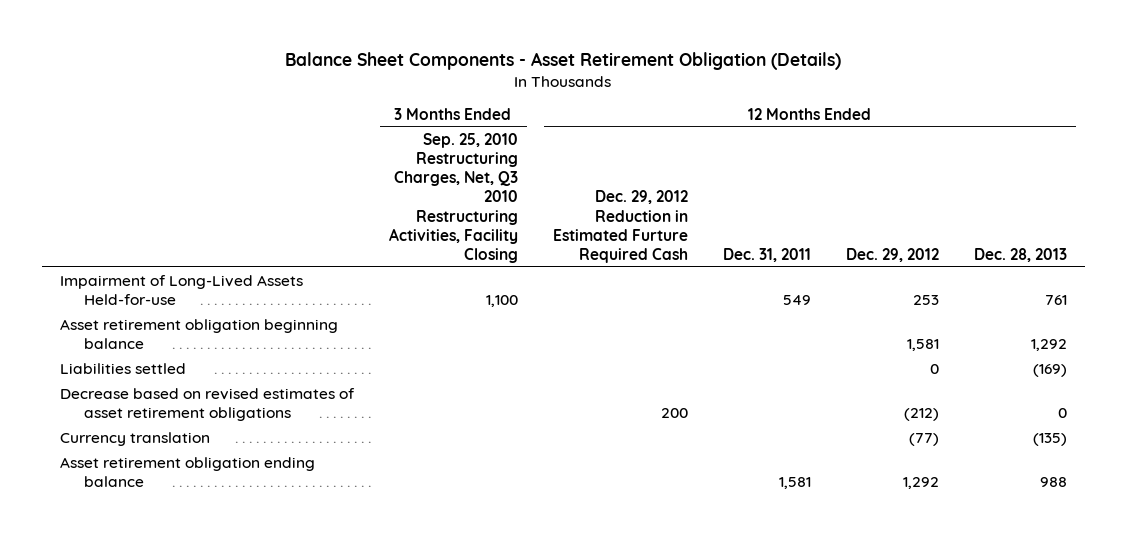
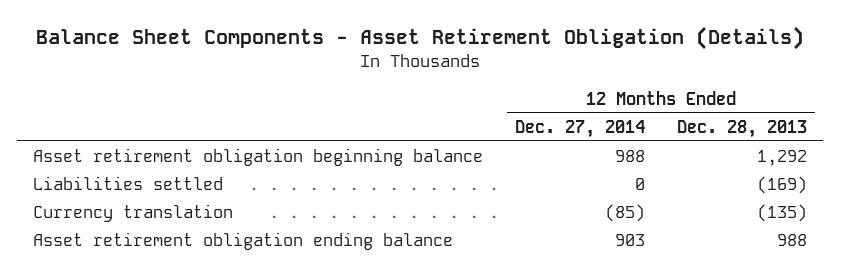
- | 3 Months Ended Sep. 25, 2010 Restructuring Charges, Net, Q3 2010 Restructuring Activities, Facility Closing | 12 Months Ended Dec. 29, 2012 Reduction in Estimated Furture Required Cash | 12 Months Ended Dec. 31, 2011 | 12 Months Ended Dec. 29, 2012 | 12 Months Ended Dec. 28, 2013
+ | 12 Months Ended Dec. 27, 2014 | 12 Months Ended Dec. 28, 2013
- Impairment of Long-Lived Assets Held-for-use | 1,100 | | 549 | 253 | 761
- Decrease based on revised estimates of asset retirement obligations | | 200 | | (212) | 0

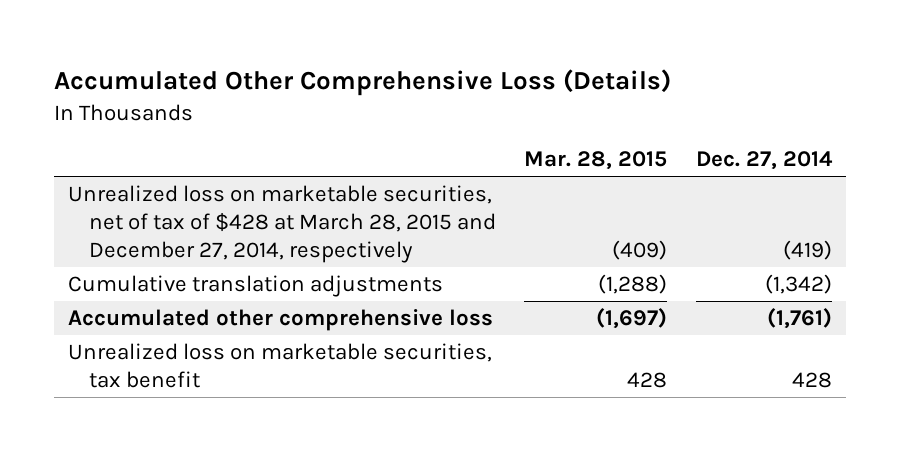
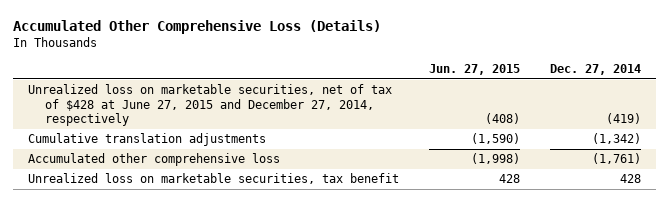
- | Mar. 28, 2015 | Dec. 27, 2014
+ | Jun. 27, 2015 | Dec. 27, 2014
- Unrealized loss on marketable securities, net of tax of $428 at March 28, 2015 and December 27, 2014, respectively | (409) | (419)
+ Unrealized loss on marketable securities, net of tax of $428 at June 27, 2015 and December 27, 2014, respectively | (408) | (419)

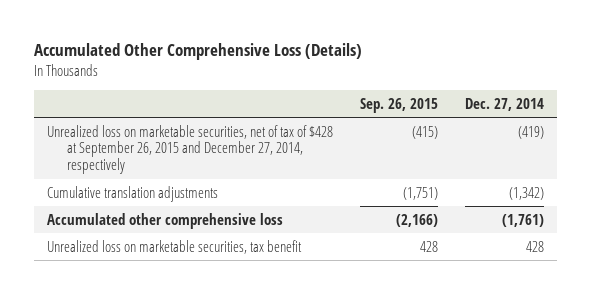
- | Jun. 27, 2015 | Dec. 27, 2014
+ | Sep. 26, 2015 | Dec. 27, 2014
- Unrealized loss on marketable securities, net of tax of $428 at June 27, 2015 and December 27, 2014, respectively | (408) | (419)
+ Unrealized loss on marketable securities, net of tax of $428 at September 26, 2015 and December 27, 2014, respectively | (415) | (419)

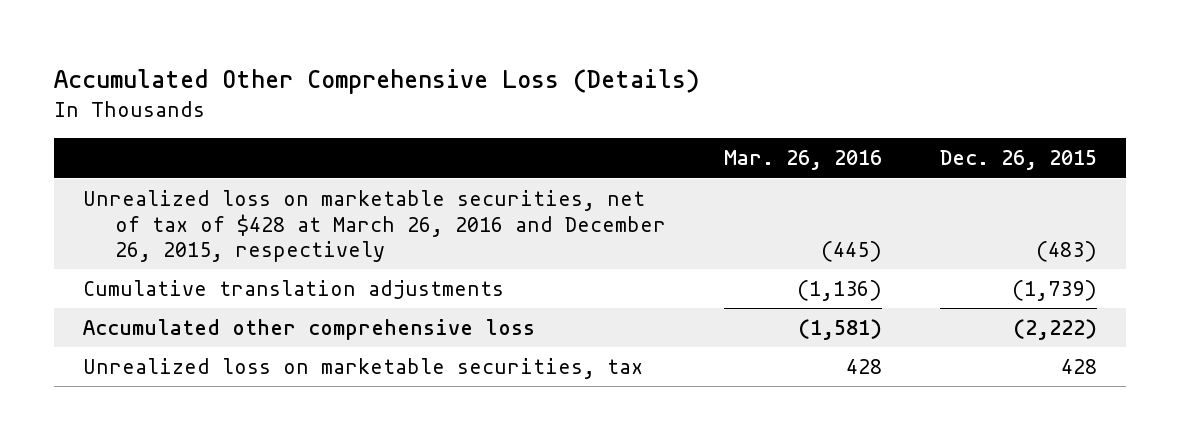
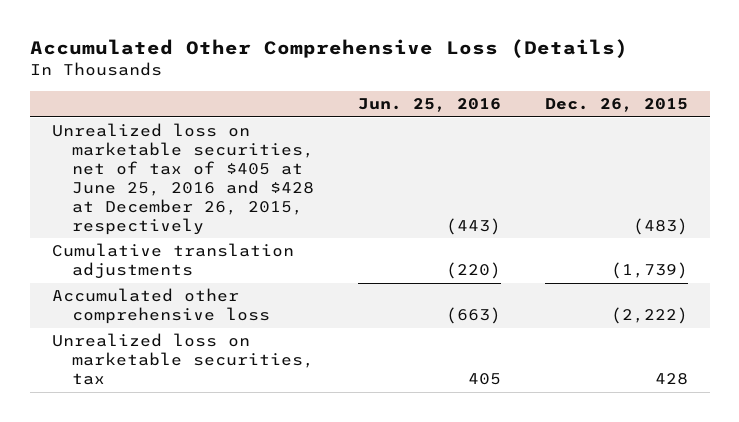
- | Mar. 26, 2016 | Dec. 26, 2015
+ | Jun. 25, 2016 | Dec. 26, 2015
- Unrealized loss on marketable securities, net of tax of $428 at March 26, 2016 and December 26, 2015, respectively | (445) | (483)
+ Unrealized loss on marketable securities, net of tax of $405 at June 25, 2016 and $428 at December 26, 2015, respectively | (443) | (483)

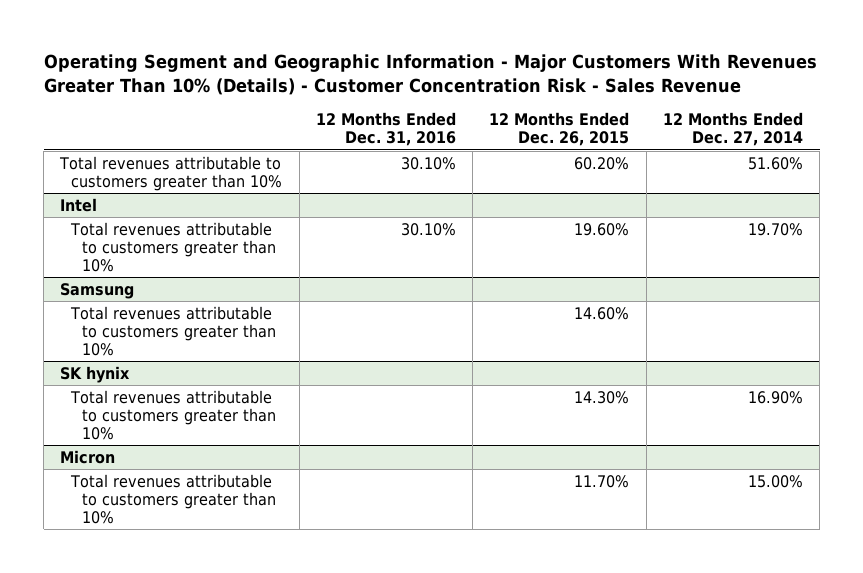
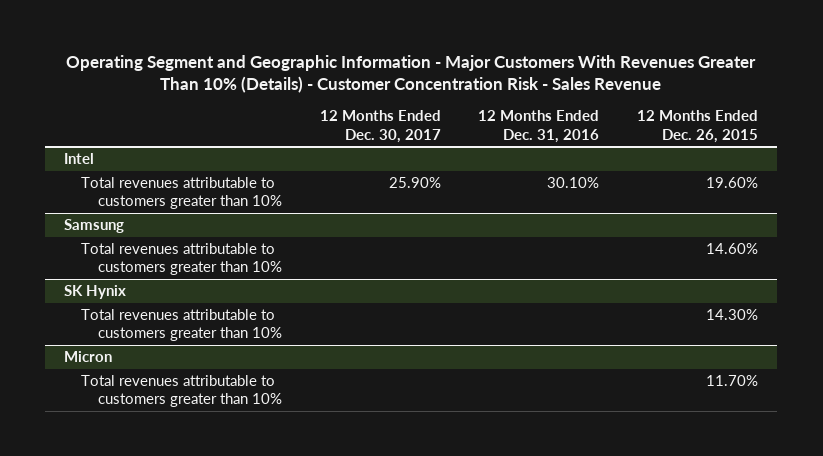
- | 12 Months Ended Dec. 31, 2016 | 12 Months Ended Dec. 26, 2015 | 12 Months Ended Dec. 27, 2014
+ | 12 Months Ended Dec. 30, 2017 | 12 Months Ended Dec. 31, 2016 | 12 Months Ended Dec. 26, 2015
- Total revenues attributable to customers greater than 10% | 30.10% | 60.20% | 51.60%
- SK hynix
+ SK Hynix

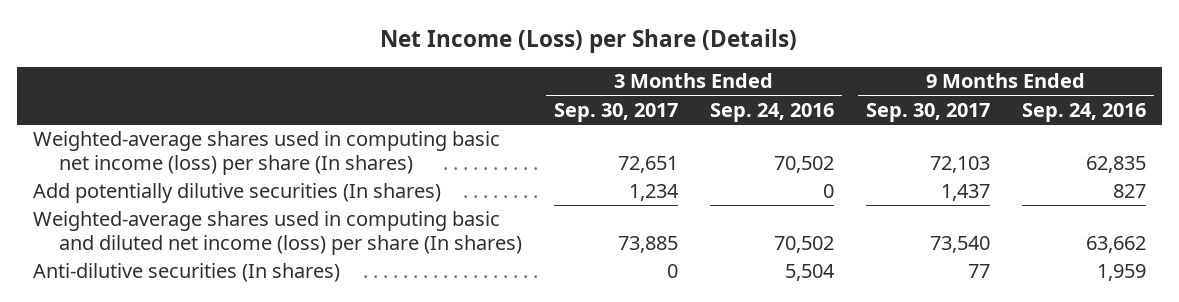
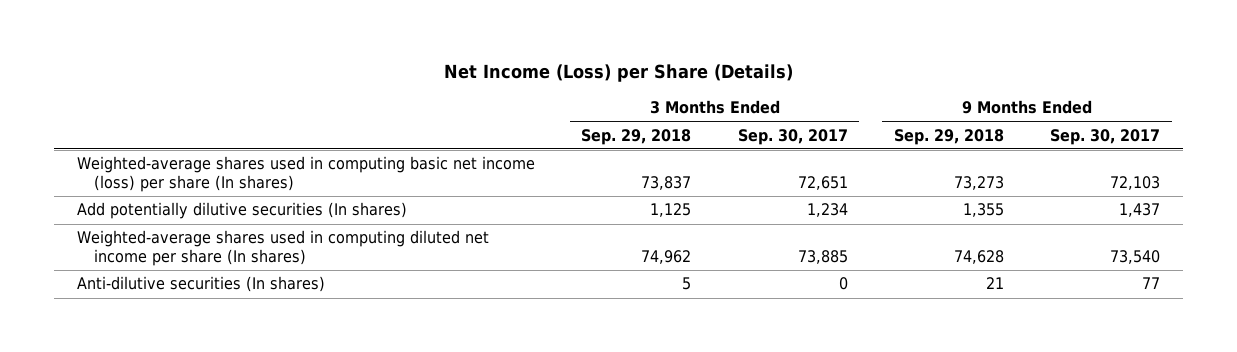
- | 3 Months Ended Sep. 30, 2017 | 3 Months Ended Sep. 24, 2016 | 9 Months Ended Sep. 30, 2017 | 9 Months Ended Sep. 24, 2016
+ | 3 Months Ended Sep. 29, 2018 | 3 Months Ended Sep. 30, 2017 | 9 Months Ended Sep. 29, 2018 | 9 Months Ended Sep. 30, 2017
- Weighted-average shares used in computing basic and diluted net income (loss) per share (In shares) | 73,885 | 70,502 | 73,540 | 63,662
+ Weighted-average shares used in computing diluted net income per share (In shares) | 74,962 | 73,885 | 74,628 | 73,540

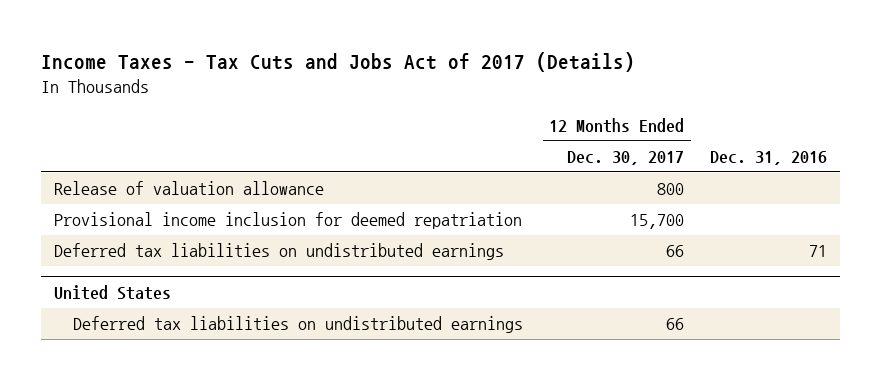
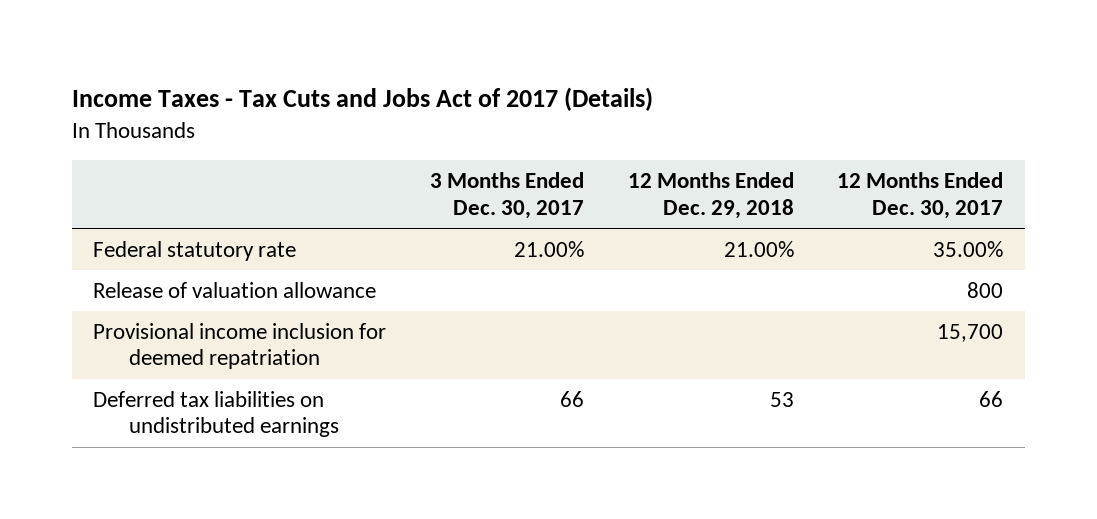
- | 12 Months Ended Dec. 30, 2017 | Dec. 31, 2016
+ | 3 Months Ended Dec. 30, 2017 | 12 Months Ended Dec. 29, 2018 | 12 Months Ended Dec. 30, 2017
+ Federal statutory rate | 21.00% | 21.00% | 35.00%
- United States
- Deferred tax liabilities on undistributed earnings | 66 |

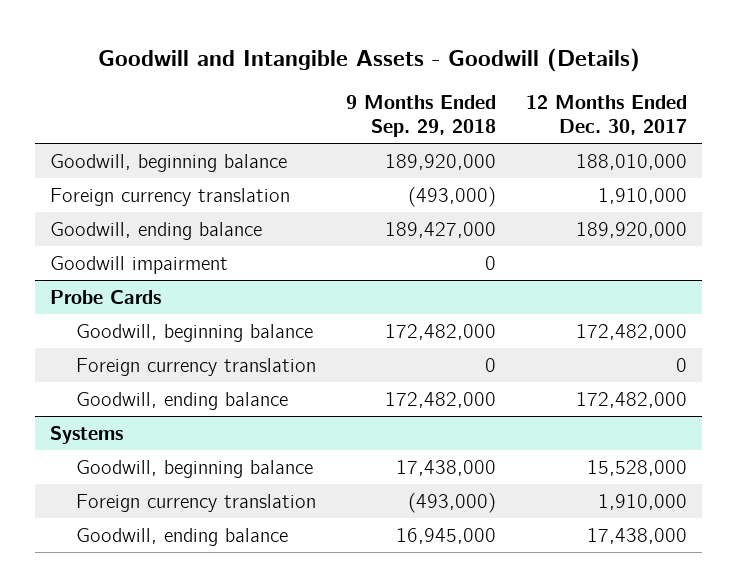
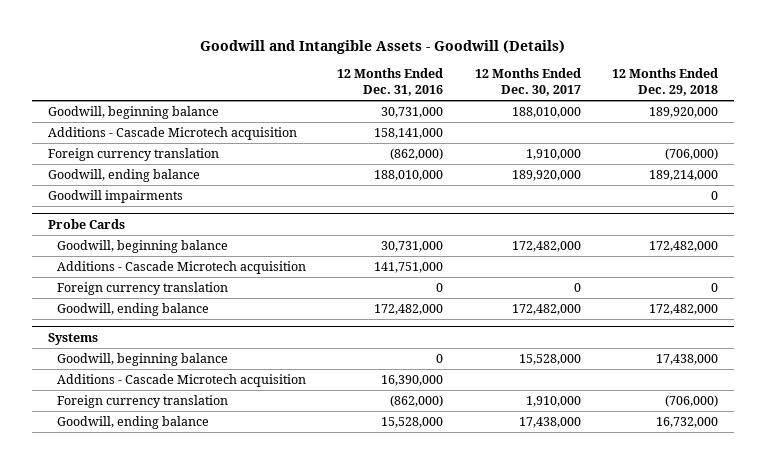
- | 9 Months Ended Sep. 29, 2018 | 12 Months Ended Dec. 30, 2017
+ | 12 Months Ended Dec. 31, 2016 | 12 Months Ended Dec. 30, 2017 | 12 Months Ended Dec. 29, 2018
+ Additions - Cascade Microtech acquisition | 158,141,000 | |
- Goodwill impairment | 0 |
+ Goodwill impairments | | | 0
@ Probe Cards
+ Additions - Cascade Microtech acquisition | 141,751,000 | |
@ Systems
+ Additions - Cascade Microtech acquisition | 16,390,000 | |

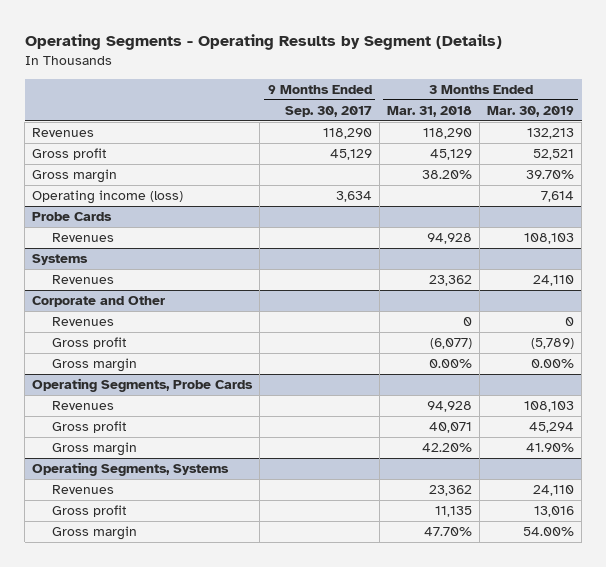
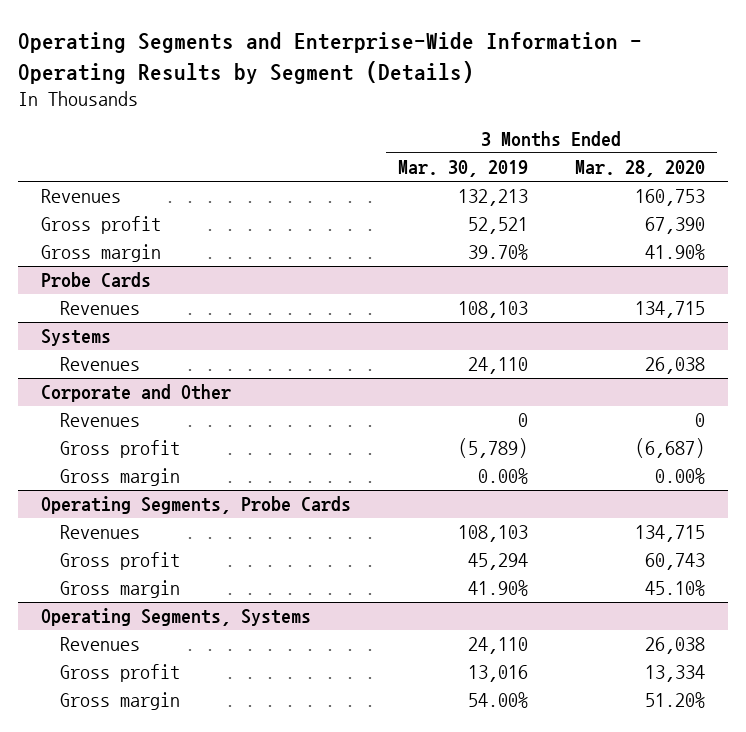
- Operating Segments - Operating Results by Segment (Details)
+ Operating Segments and Enterprise-Wide Information - Operating Results by Segment (Details)
- | 9 Months Ended Sep. 30, 2017 | 3 Months Ended Mar. 31, 2018 | 3 Months Ended Mar. 30, 2019
+ | 3 Months Ended Mar. 30, 2019 | 3 Months Ended Mar. 28, 2020
- Operating income (loss) | 3,634 | | 7,614

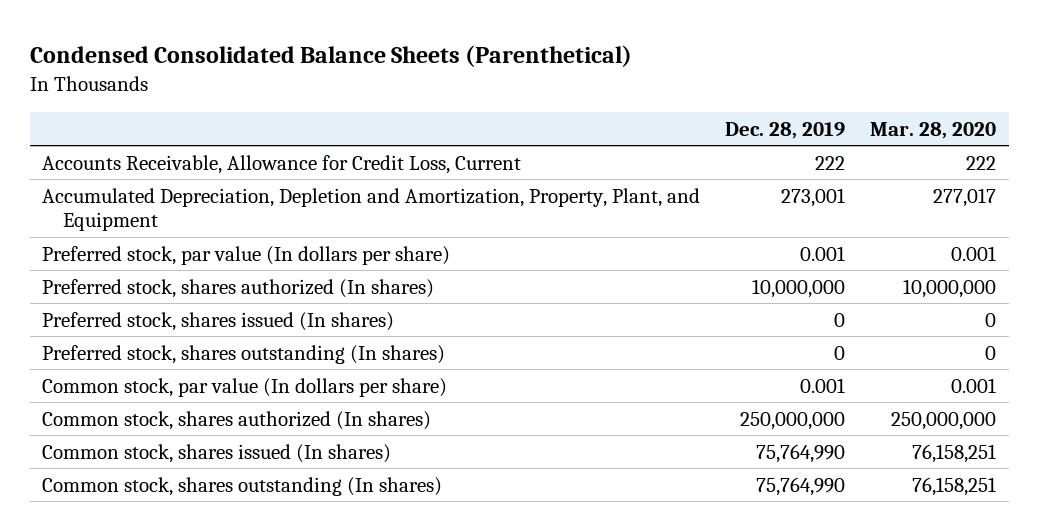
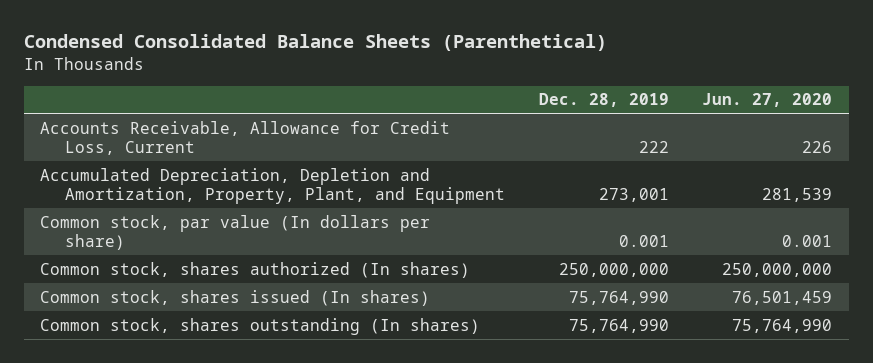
- | Dec. 28, 2019 | Mar. 28, 2020
+ | Dec. 28, 2019 | Jun. 27, 2020
- Preferred stock, par value (In dollars per share) | 0.001 | 0.001
- Preferred stock, shares authorized (In shares) | 10,000,000 | 10,000,000
- Preferred stock, shares issued (In shares) | 0 | 0
- Preferred stock, shares outstanding (In shares) | 0 | 0

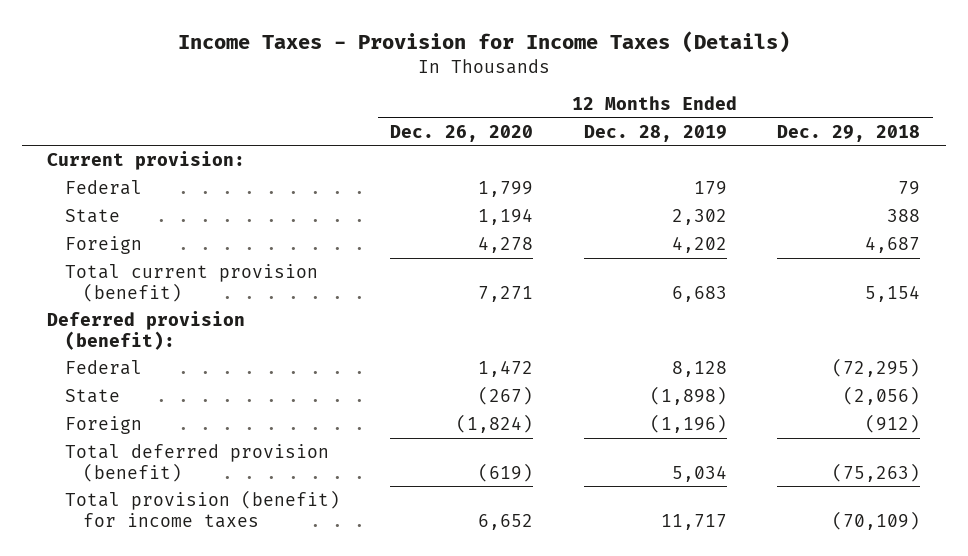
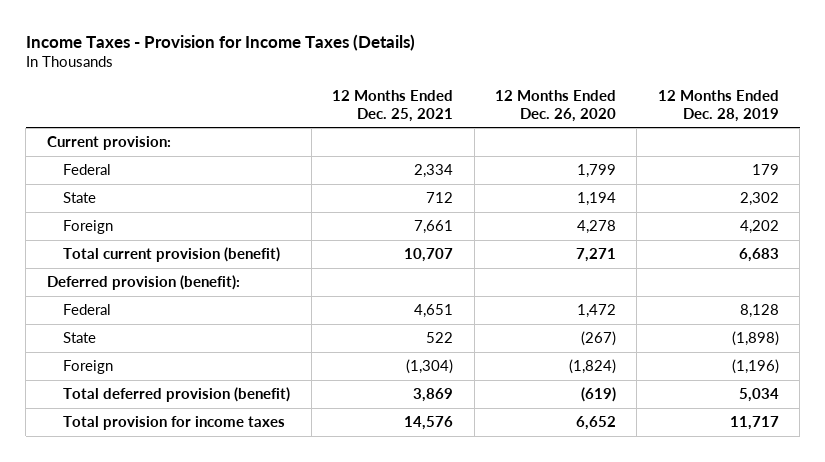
- | 12 Months Ended Dec. 26, 2020 | 12 Months Ended Dec. 28, 2019 | 12 Months Ended Dec. 29, 2018
+ | 12 Months Ended Dec. 25, 2021 | 12 Months Ended Dec. 26, 2020 | 12 Months Ended Dec. 28, 2019
- Total provision (benefit) for income taxes | 6,652 | 11,717 | (70,109)
+ Total provision for income taxes | 14,576 | 6,652 | 11,717

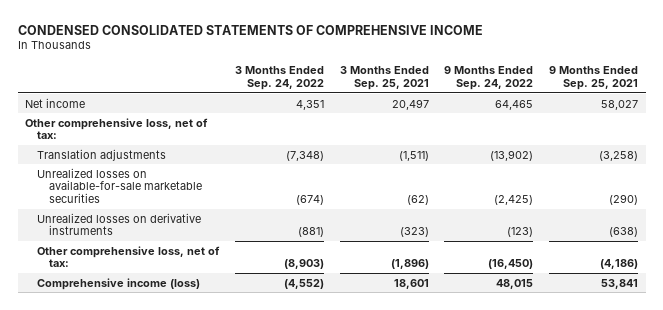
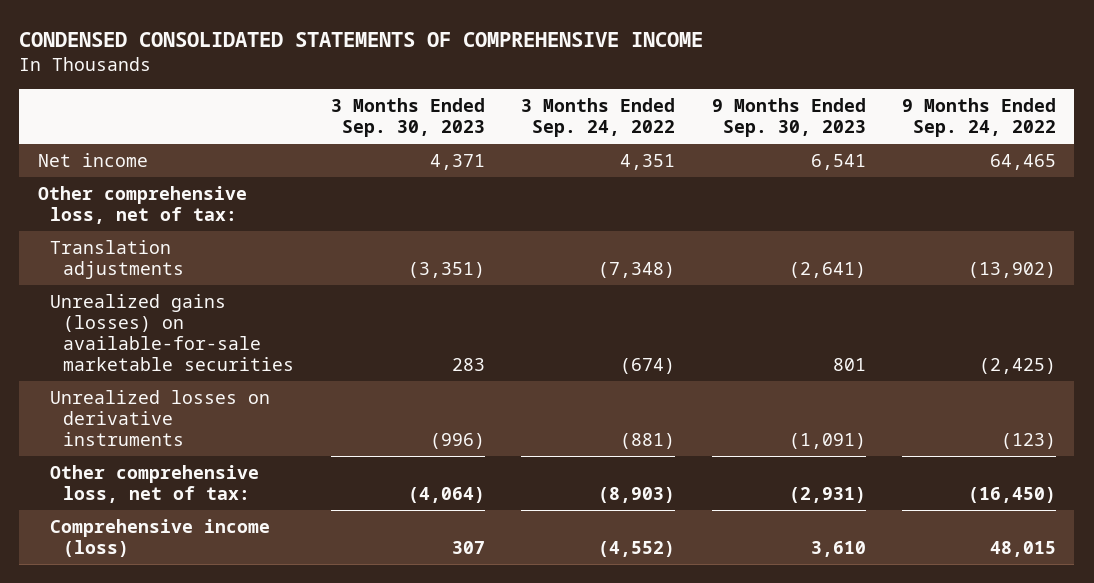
- | 3 Months Ended Sep. 24, 2022 | 3 Months Ended Sep. 25, 2021 | 9 Months Ended Sep. 24, 2022 | 9 Months Ended Sep. 25, 2021
+ | 3 Months Ended Sep. 30, 2023 | 3 Months Ended Sep. 24, 2022 | 9 Months Ended Sep. 30, 2023 | 9 Months Ended Sep. 24, 2022
- Unrealized losses on available-for-sale marketable securities | (674) | (62) | (2,425) | (290)
+ Unrealized gains (losses) on available-for-sale marketable securities | 283 | (674) | 801 | (2,425)

